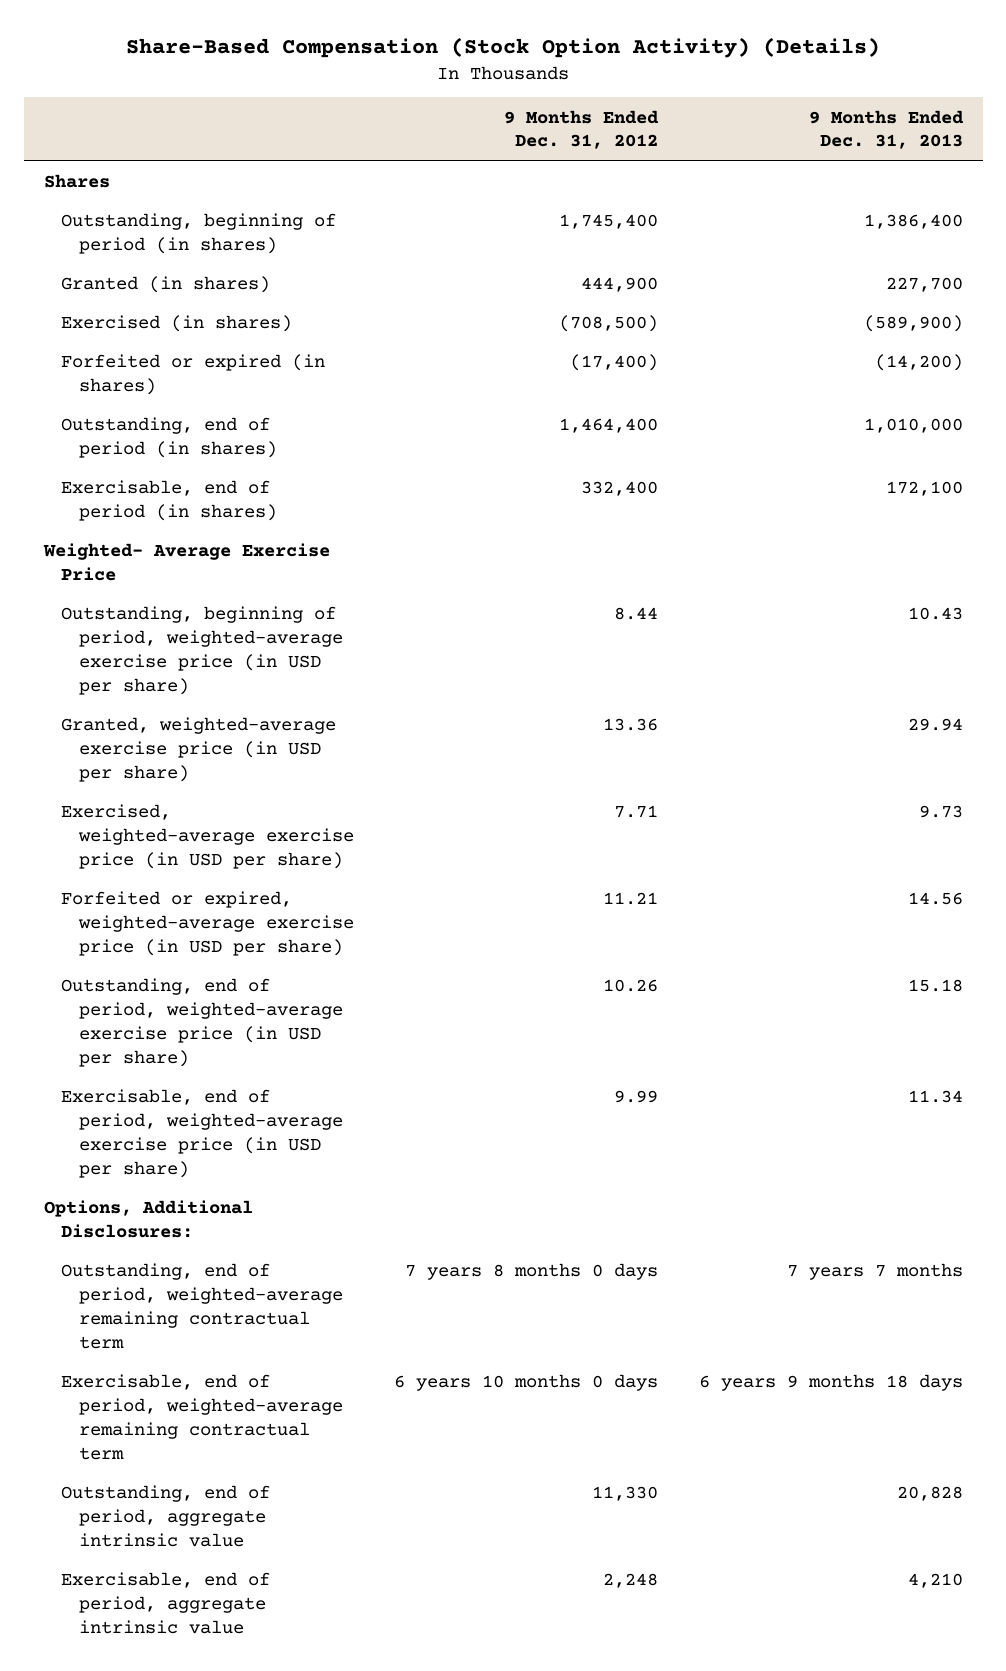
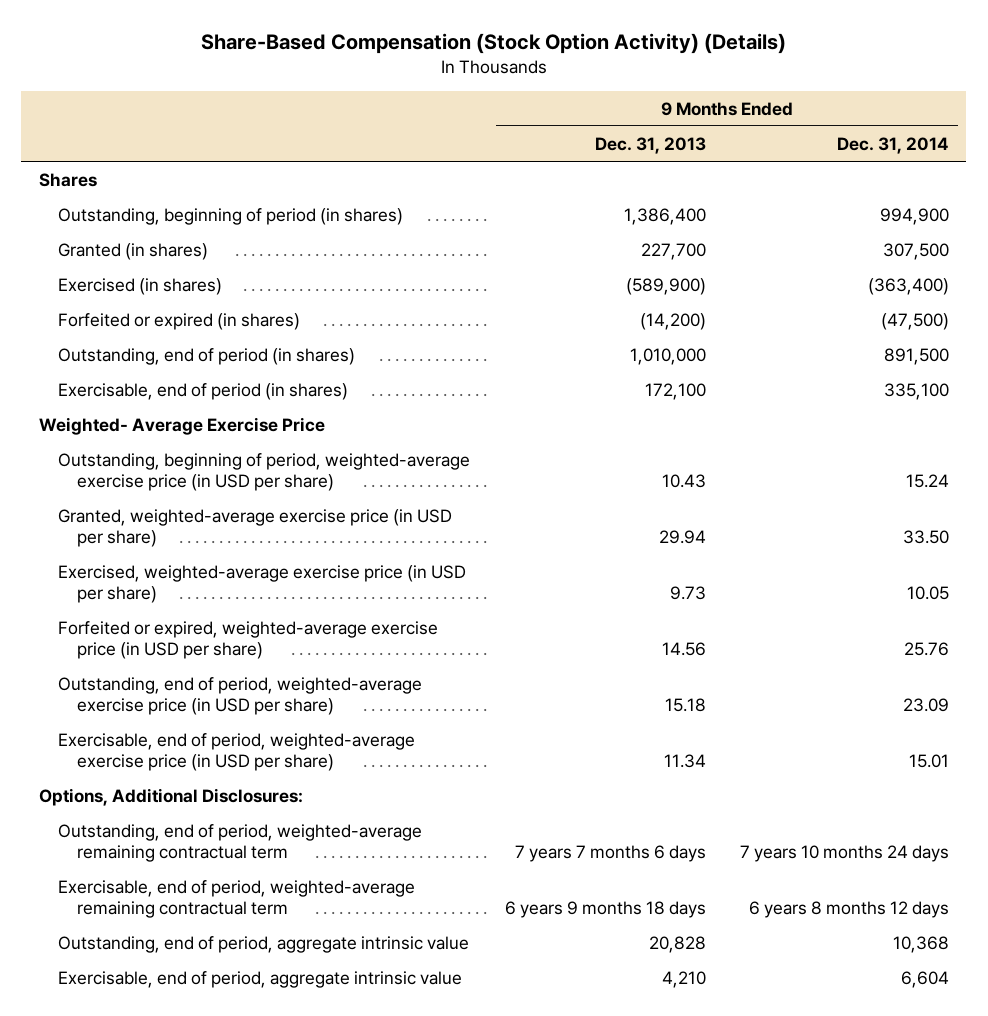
- | 9 Months Ended Dec. 31, 2012 | 9 Months Ended Dec. 31, 2013
+ | 9 Months Ended Dec. 31, 2013 | 9 Months Ended Dec. 31, 2014
- Outstanding, end of period, weighted-average remaining contractual term | 7 years 8 months 0 days | 7 years 7 months
+ Outstanding, end of period, weighted-average remaining contractual term | 7 years 7 months 6 days | 7 years 10 months 24 days

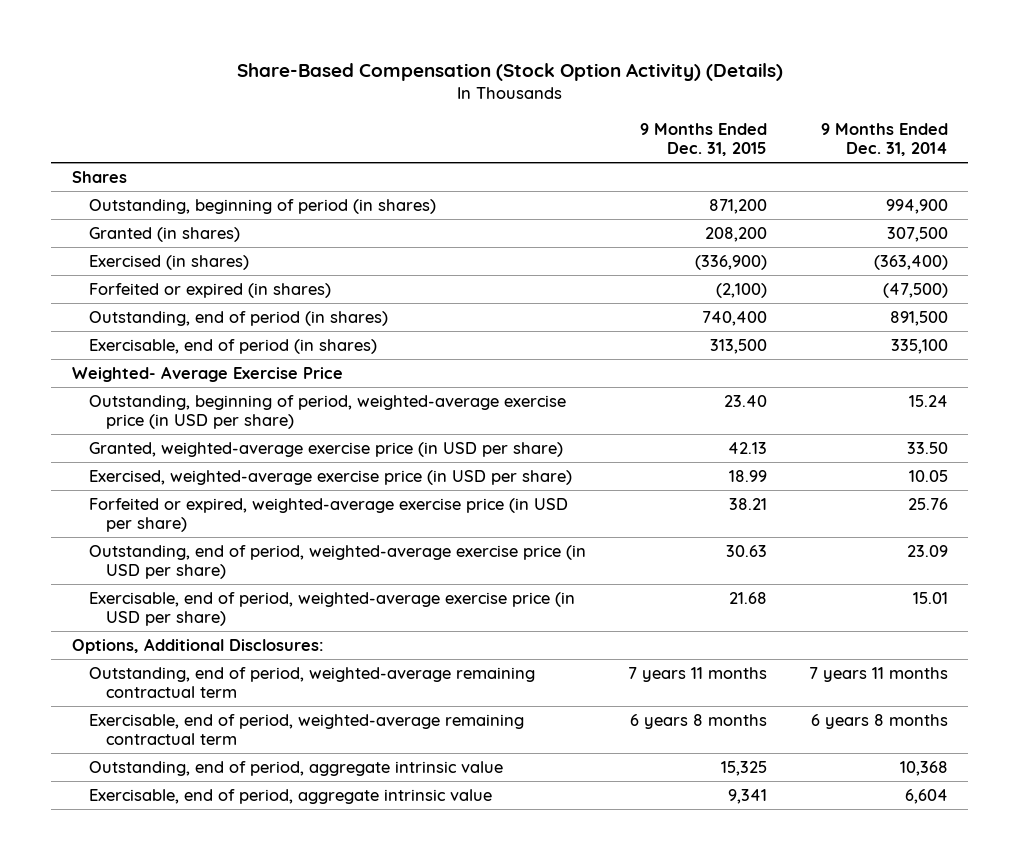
- | 9 Months Ended Dec. 31, 2013 | 9 Months Ended Dec. 31, 2014
+ | 9 Months Ended Dec. 31, 2015 | 9 Months Ended Dec. 31, 2014
- Outstanding, end of period, weighted-average remaining contractual term | 7 years 7 months 6 days | 7 years 10 months 24 days
- Exercisable, end of period, weighted-average remaining contractual term | 6 years 9 months 18 days | 6 years 8 months 12 days
+ Outstanding, end of period, weighted-average remaining contractual term | 7 years 11 months | 7 years 11 months
+ Exercisable, end of period, weighted-average remaining contractual term | 6 years 8 months | 6 years 8 months

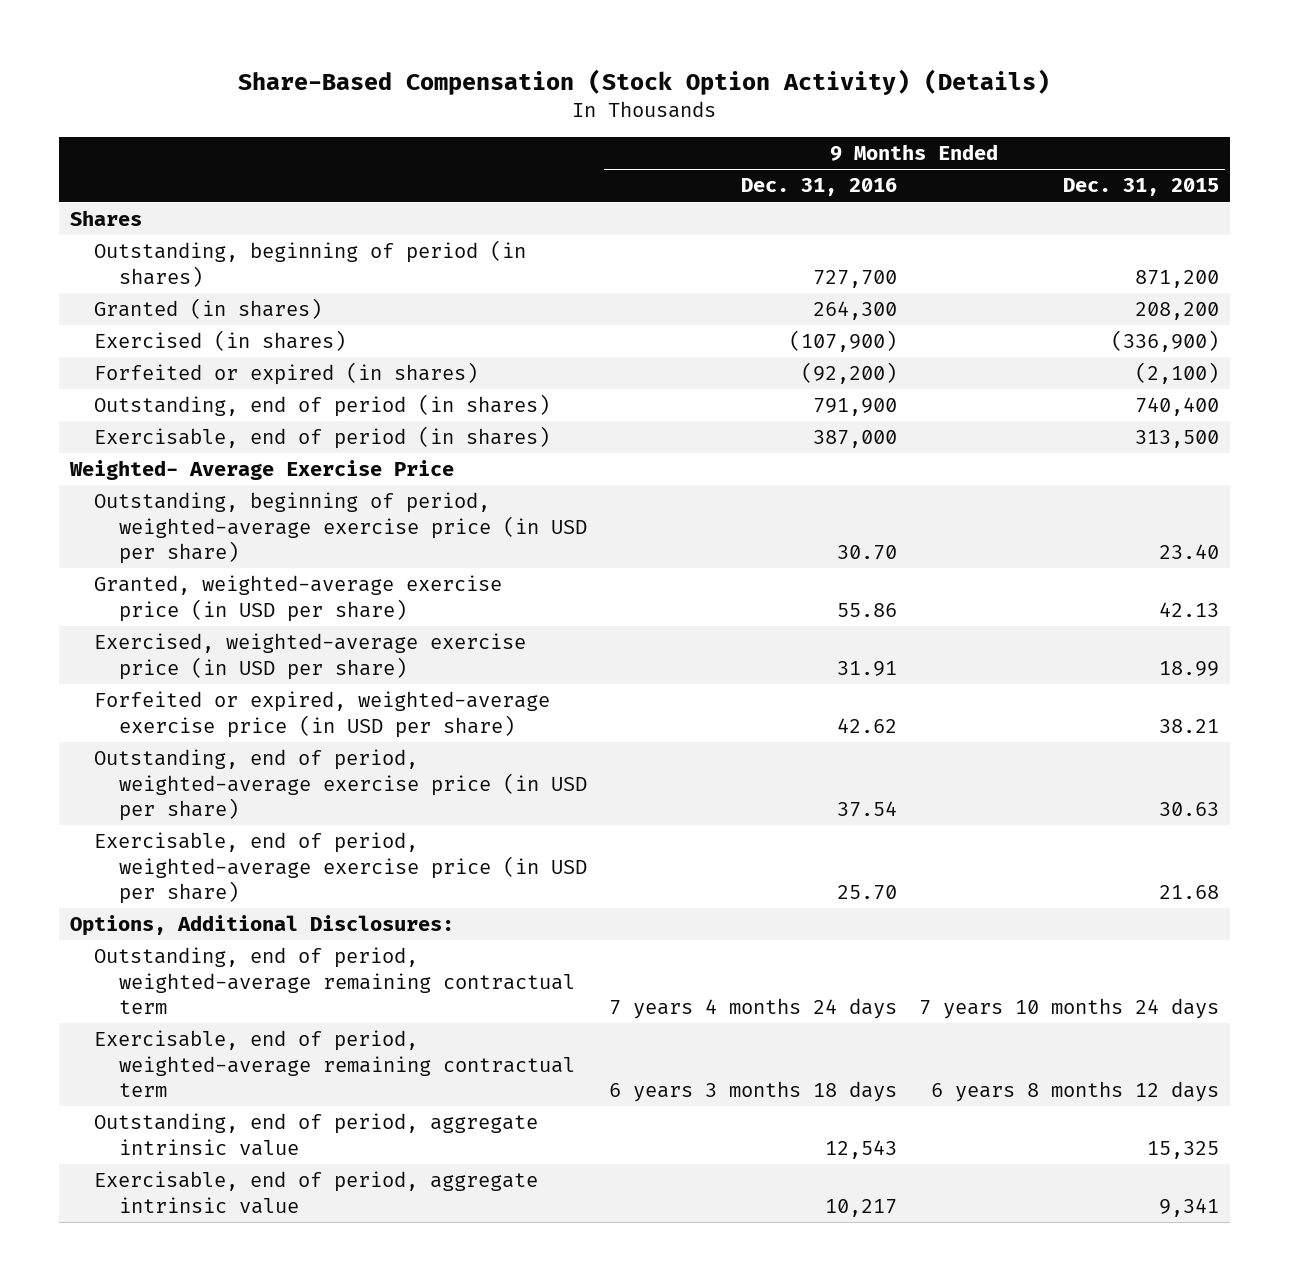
- | 9 Months Ended Dec. 31, 2015 | 9 Months Ended Dec. 31, 2014
+ | 9 Months Ended Dec. 31, 2016 | 9 Months Ended Dec. 31, 2015
- Outstanding, end of period, weighted-average remaining contractual term | 7 years 11 months | 7 years 11 months
- Exercisable, end of period, weighted-average remaining contractual term | 6 years 8 months | 6 years 8 months
+ Outstanding, end of period, weighted-average remaining contractual term | 7 years 4 months 24 days | 7 years 10 months 24 days
+ Exercisable, end of period, weighted-average remaining contractual term | 6 years 3 months 18 days | 6 years 8 months 12 days

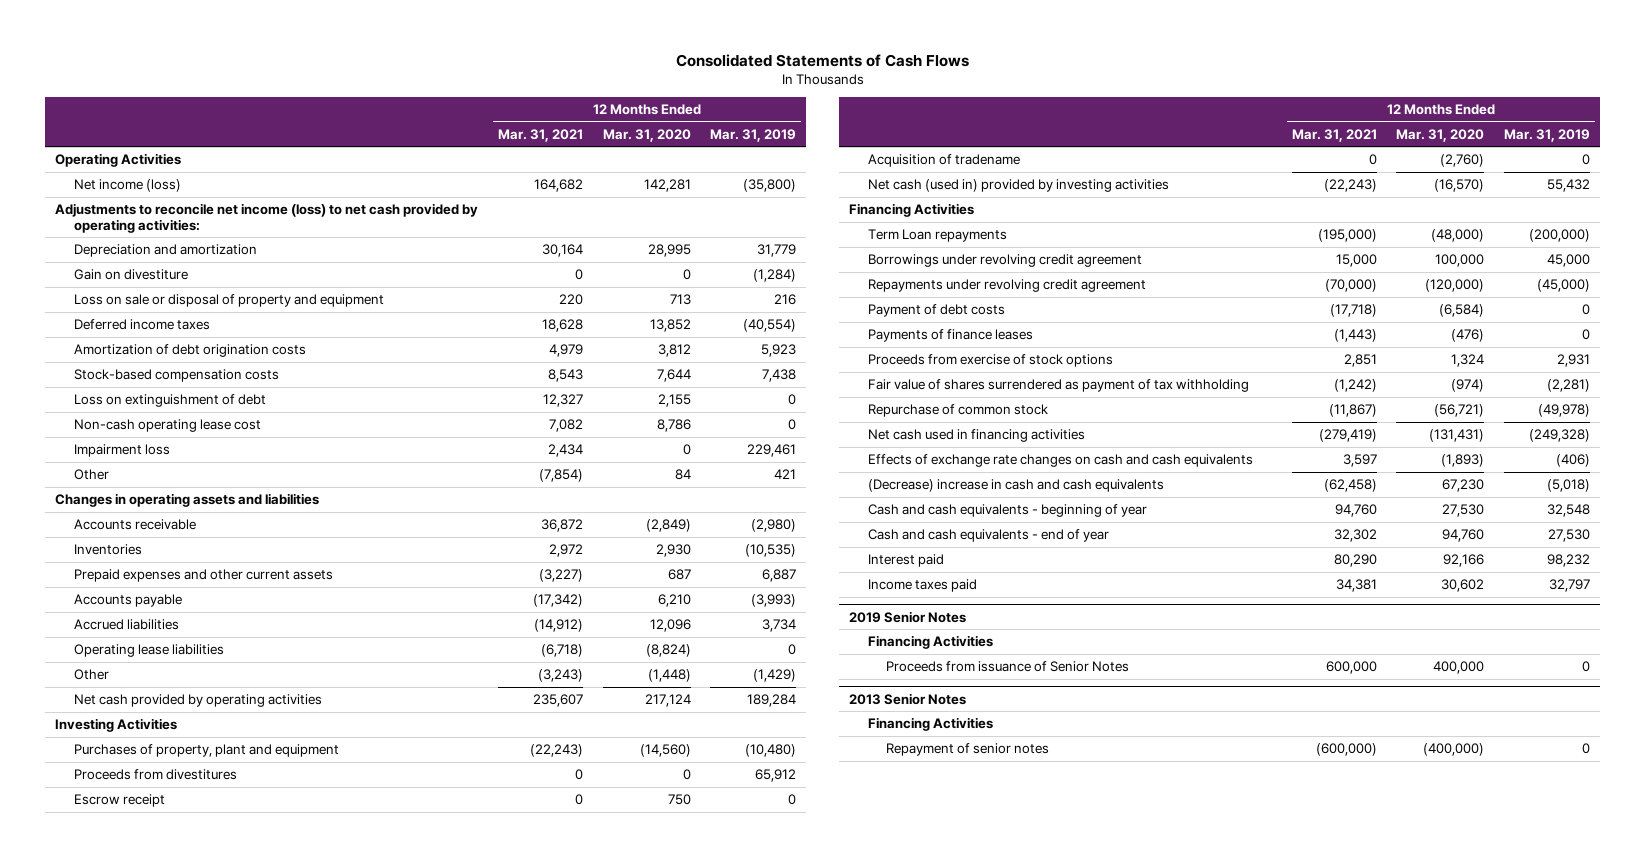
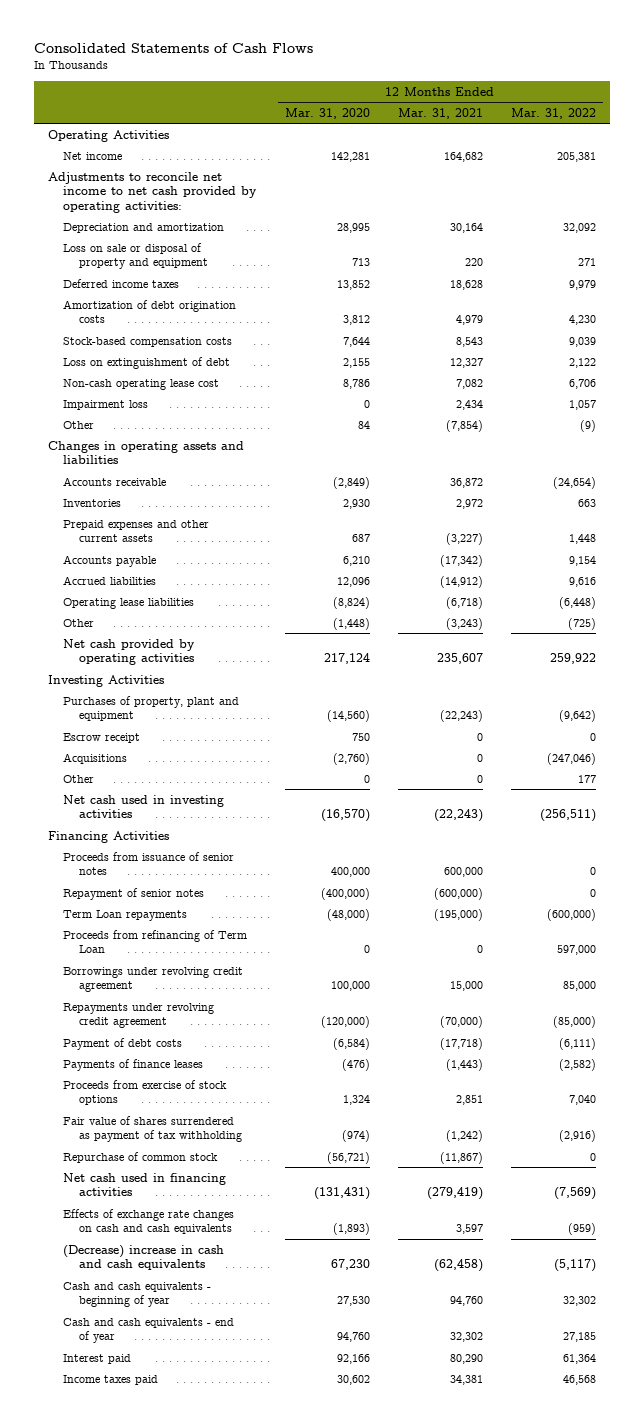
- | 12 Months Ended Mar. 31, 2021 | 12 Months Ended Mar. 31, 2020 | 12 Months Ended Mar. 31, 2019
+ | 12 Months Ended Mar. 31, 2020 | 12 Months Ended Mar. 31, 2021 | 12 Months Ended Mar. 31, 2022
- Net income (loss) | 164,682 | 142,281 | (35,800)
- Adjustments to reconcile net income (loss) to net cash provided by operating activities:
+ Net income | 142,281 | 164,682 | 205,381
+ Adjustments to reconcile net income to net cash provided by operating activities:
- Gain on divestiture | 0 | 0 | (1,284)
- Proceeds from divestitures | 0 | 0 | 65,912
- Acquisition of tradename | 0 | (2,760) | 0
- Net cash (used in) provided by investing activities | (22,243) | (16,570) | 55,432
+ Acquisitions | (2,760) | 0 | (247,046)
+ Other | 0 | 0 | 177
+ Net cash used in investing activities | (16,570) | (22,243) | (256,511)
+ Proceeds from issuance of senior notes | 400,000 | 600,000 | 0
+ Repayment of senior notes | (400,000) | (600,000) | 0
+ Proceeds from refinancing of Term Loan | 0 | 0 | 597,000
- 2019 Senior Notes
- Financing Activities
- Proceeds from issuance of Senior Notes | 600,000 | 400,000 | 0
- 2013 Senior Notes
- Financing Activities
- Repayment of senior notes | (600,000) | (400,000) | 0

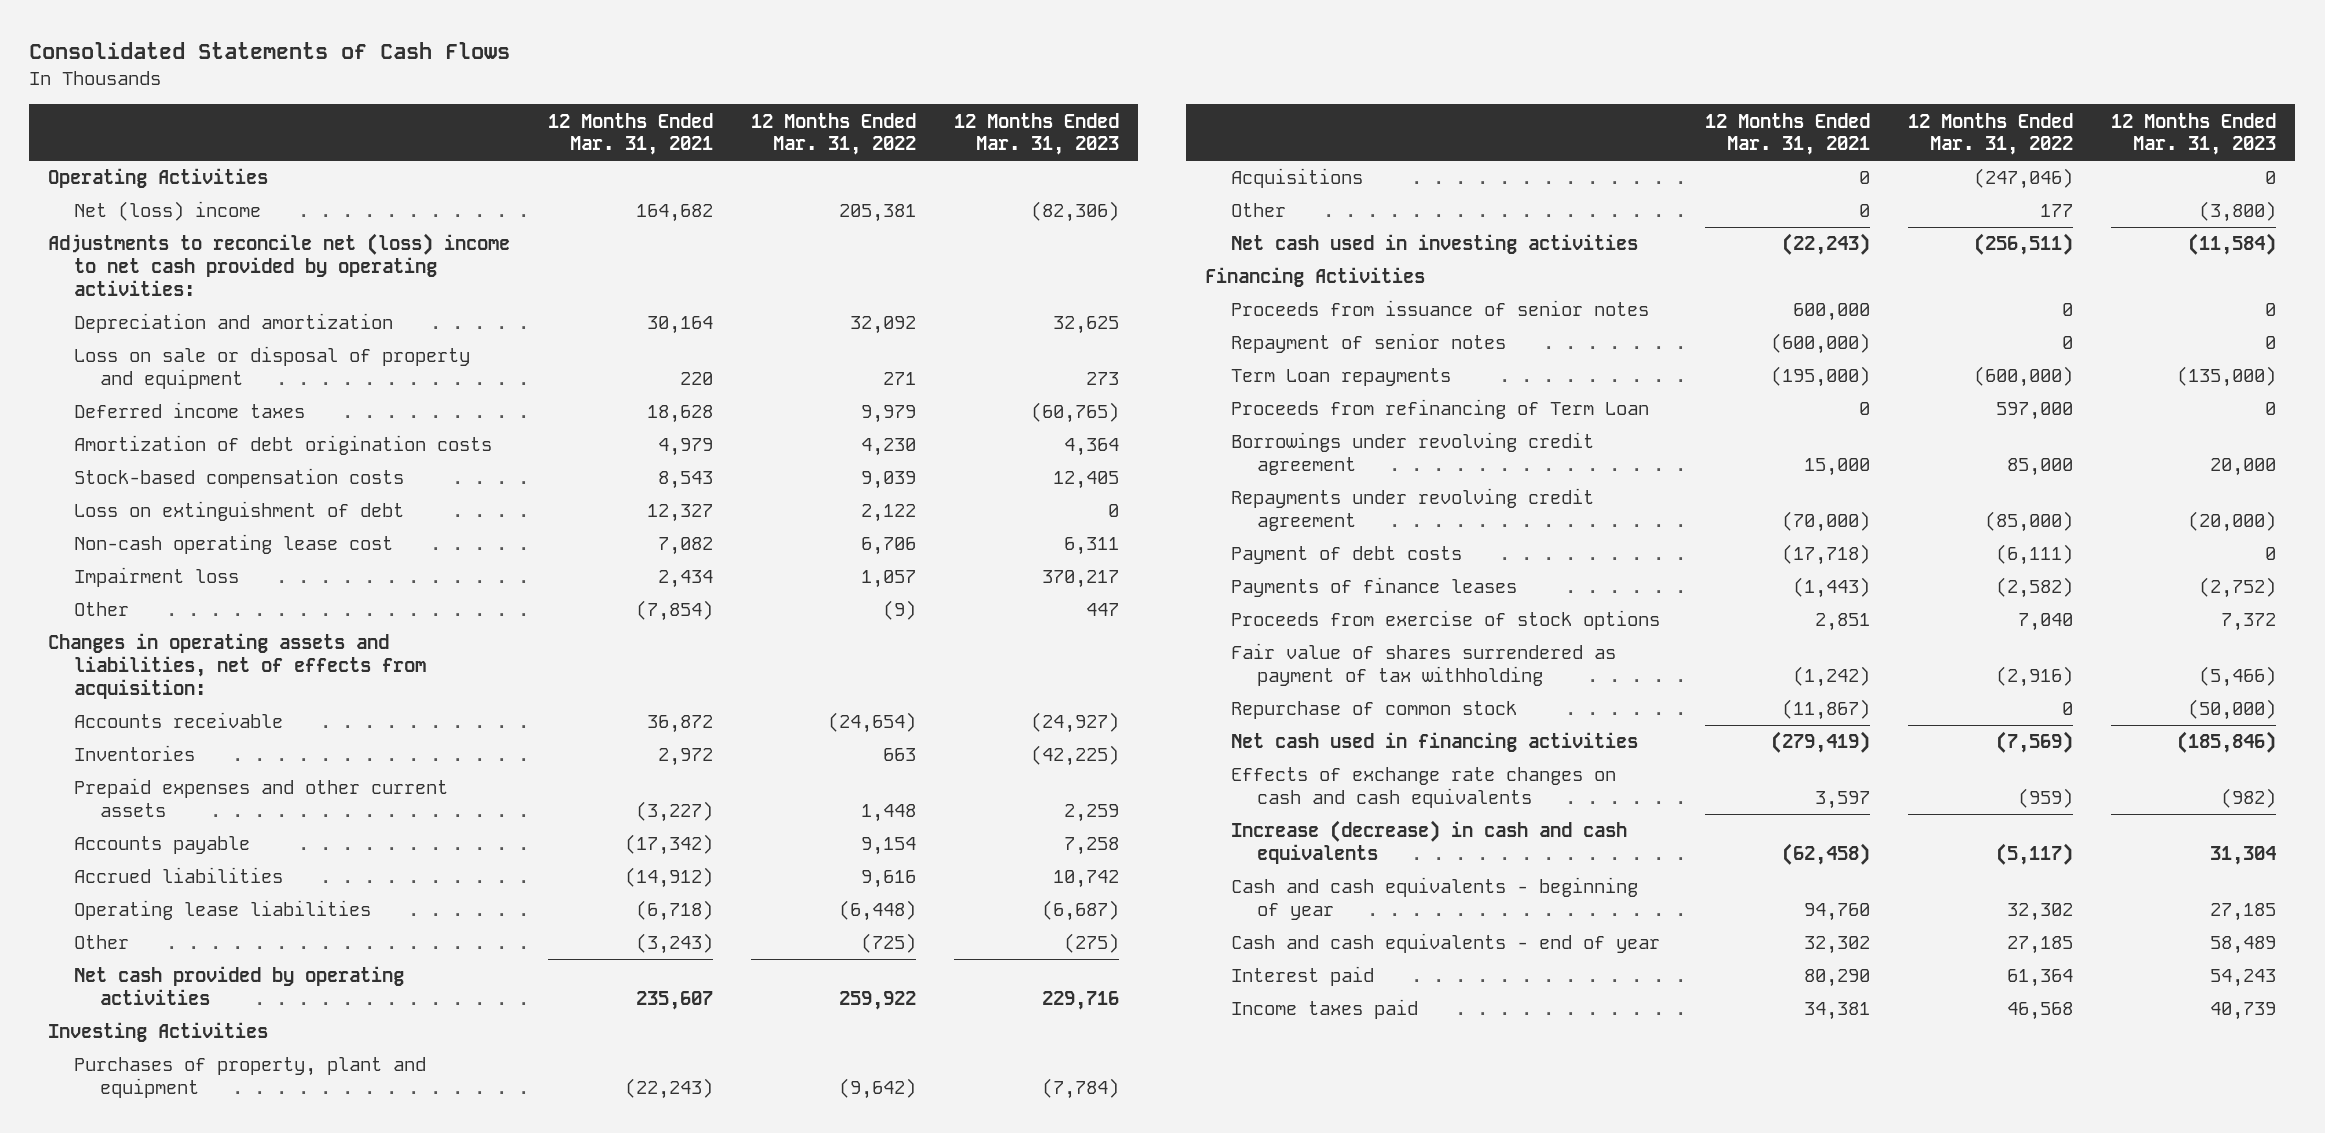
- | 12 Months Ended Mar. 31, 2020 | 12 Months Ended Mar. 31, 2021 | 12 Months Ended Mar. 31, 2022
+ | 12 Months Ended Mar. 31, 2021 | 12 Months Ended Mar. 31, 2022 | 12 Months Ended Mar. 31, 2023
- Net income | 142,281 | 164,682 | 205,381
- Adjustments to reconcile net income to net cash provided by operating activities:
+ Net (loss) income | 164,682 | 205,381 | (82,306)
+ Adjustments to reconcile net (loss) income to net cash provided by operating activities:
- Changes in operating assets and liabilities
+ Changes in operating assets and liabilities, net of effects from acquisition:
- Escrow receipt | 750 | 0 | 0
- (Decrease) increase in cash and cash equivalents | 67,230 | (62,458) | (5,117)
+ Increase (decrease) in cash and cash equivalents | (62,458) | (5,117) | 31,304

